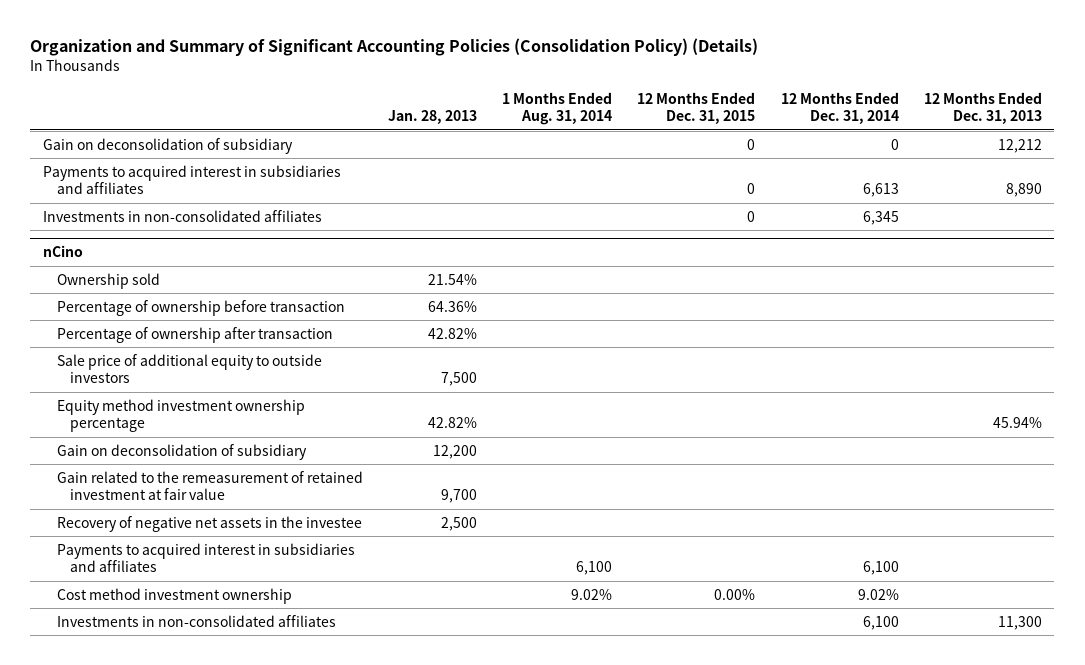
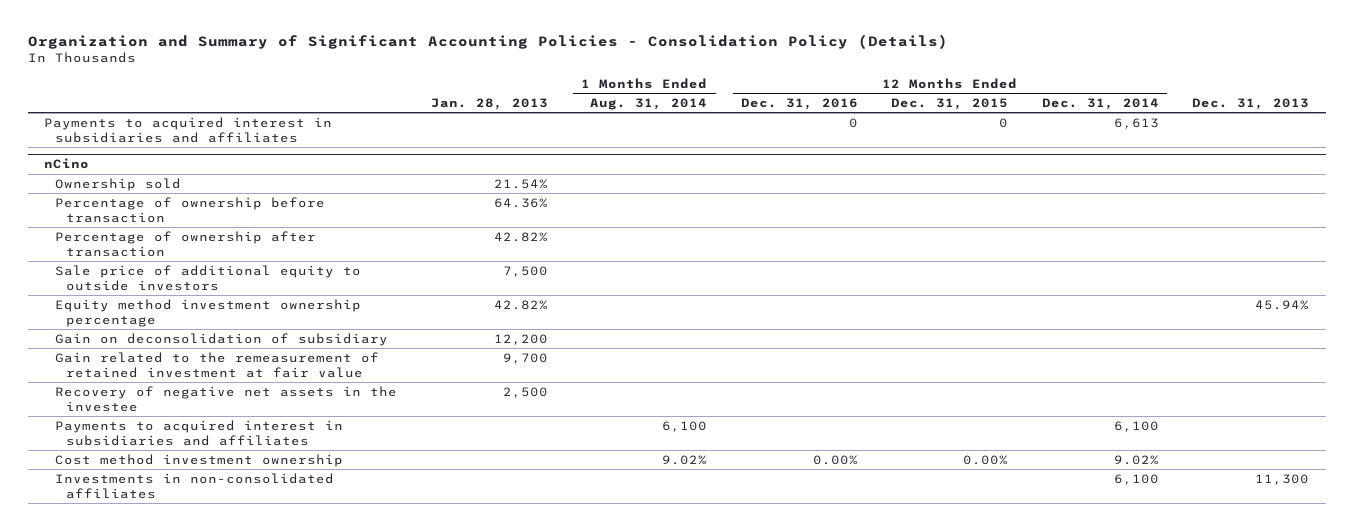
- Organization and Summary of Significant Accounting Policies (Consolidation Policy) (Details)
+ Organization and Summary of Significant Accounting Policies - Consolidation Policy (Details)
- | Jan. 28, 2013 | 1 Months Ended Aug. 31, 2014 | 12 Months Ended Dec. 31, 2015 | 12 Months Ended Dec. 31, 2014 | 12 Months Ended Dec. 31, 2013
+ | Jan. 28, 2013 | 1 Months Ended Aug. 31, 2014 | 12 Months Ended Dec. 31, 2016 | 12 Months Ended Dec. 31, 2015 | 12 Months Ended Dec. 31, 2014 | Dec. 31, 2013
- Gain on deconsolidation of subsidiary | | | 0 | 0 | 12,212
- Investments in non-consolidated affiliates | | | 0 | 6,345 |

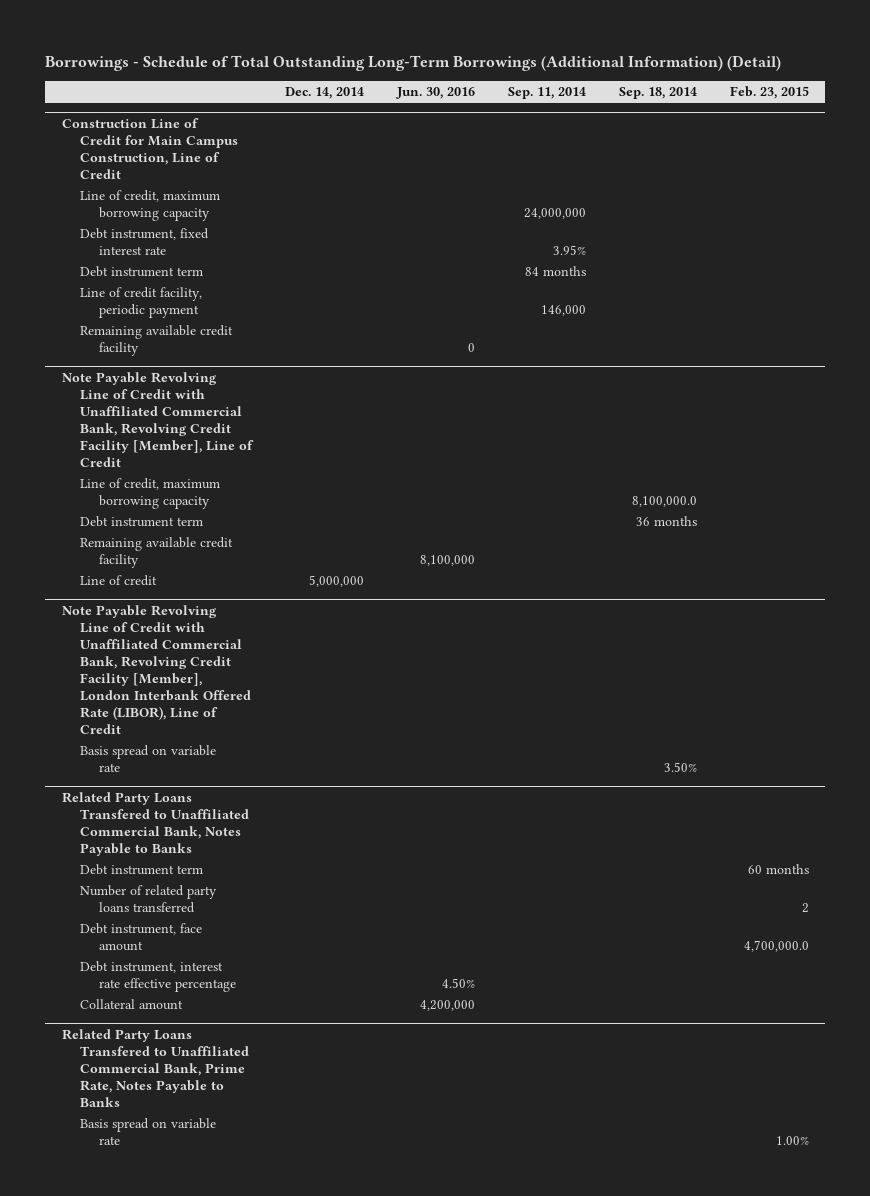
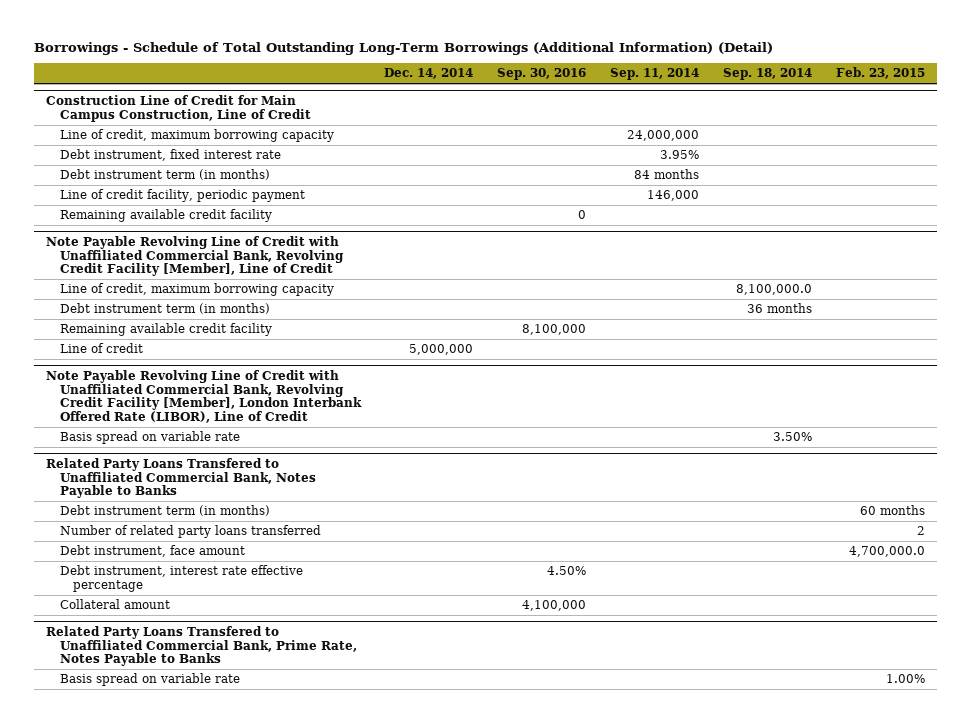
- | Dec. 14, 2014 | Jun. 30, 2016 | Sep. 11, 2014 | Sep. 18, 2014 | Feb. 23, 2015
+ | Dec. 14, 2014 | Sep. 30, 2016 | Sep. 11, 2014 | Sep. 18, 2014 | Feb. 23, 2015
@ Construction Line of Credit for Main Campus Construction, Line of Credit
- Debt instrument term | | | 84 months | |
+ Debt instrument term (in months) | | | 84 months | |
@ Note Payable Revolving Line of Credit with Unaffiliated Commercial Bank, Revolving Credit Facility [Member], Line of Credit
- Debt instrument term | | | | 36 months |
+ Debt instrument term (in months) | | | | 36 months |
@ Related Party Loans Transfered to Unaffiliated Commercial Bank, Notes Payable to Banks
- Debt instrument term | | | | | 60 months
+ Debt instrument term (in months) | | | | | 60 months

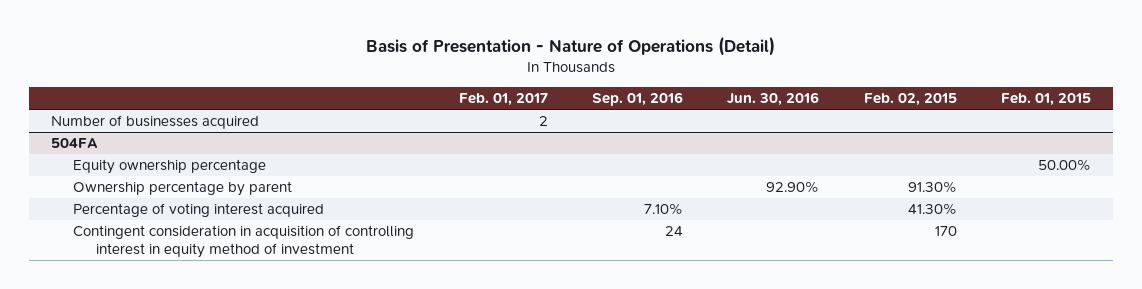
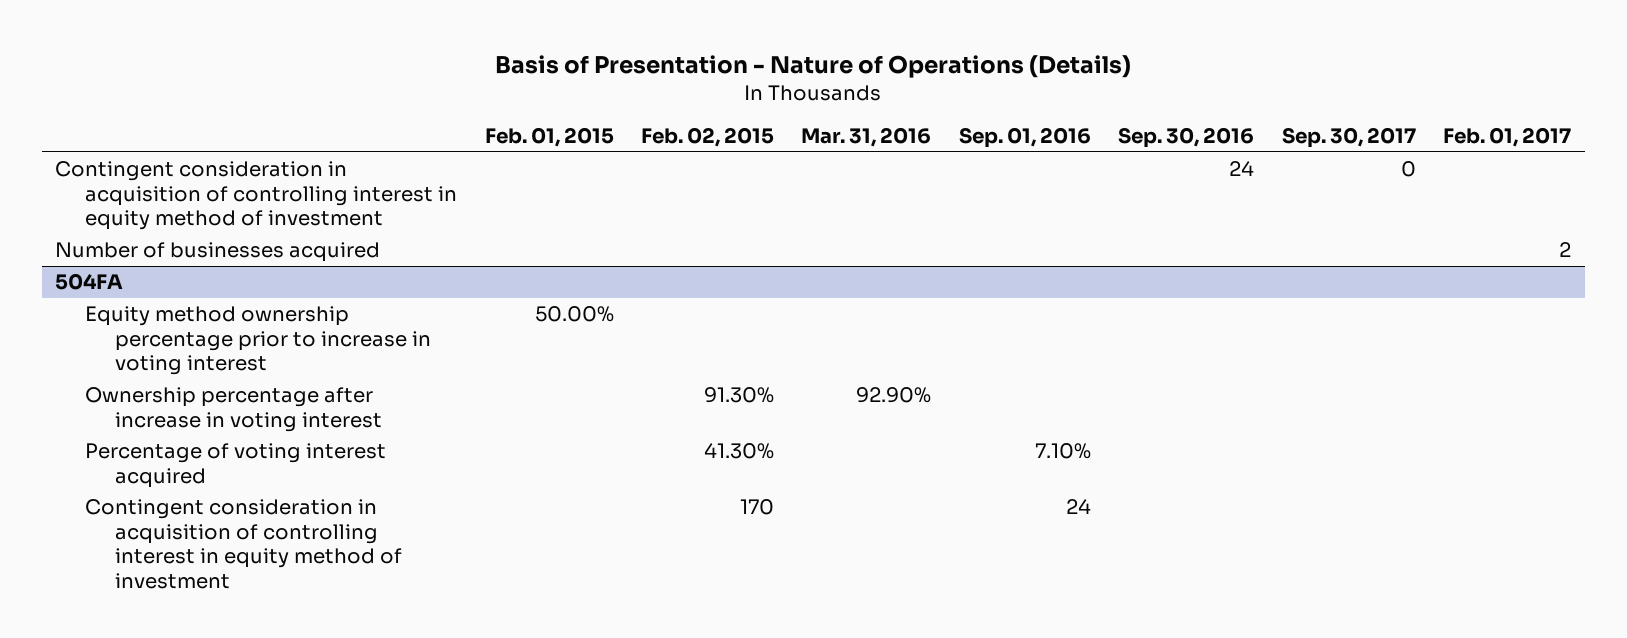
- Basis of Presentation - Nature of Operations (Detail)
+ Basis of Presentation - Nature of Operations (Details)
- | Feb. 01, 2017 | Sep. 01, 2016 | Jun. 30, 2016 | Feb. 02, 2015 | Feb. 01, 2015
+ | Feb. 01, 2015 | Feb. 02, 2015 | Mar. 31, 2016 | Sep. 01, 2016 | Sep. 30, 2016 | Sep. 30, 2017 | Feb. 01, 2017
+ Contingent consideration in acquisition of controlling interest in equity method of investment | | | | | 24 | 0 |
@ 504FA
- Equity ownership percentage | | | | | 50.00%
- Ownership percentage by parent | | | 92.90% | 91.30% |
+ Equity method ownership percentage prior to increase in voting interest | 50.00% | | | | | |
+ Ownership percentage after increase in voting interest | | 91.30% | 92.90% | | | |

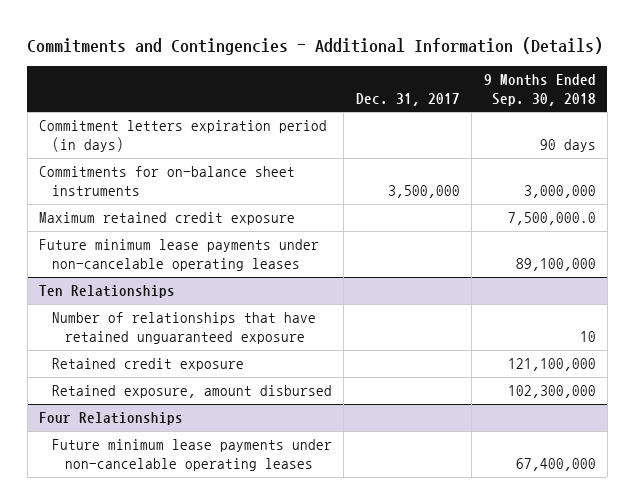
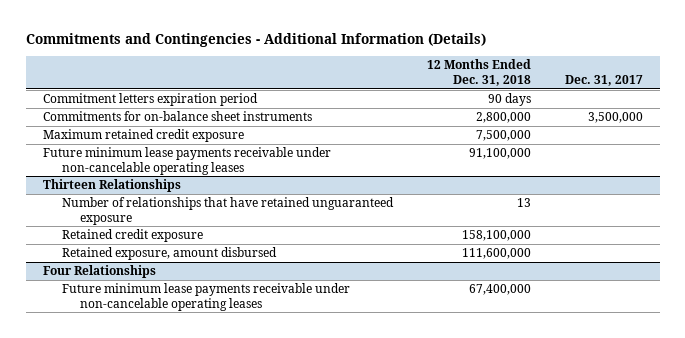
- | Dec. 31, 2017 | 9 Months Ended Sep. 30, 2018
+ | 12 Months Ended Dec. 31, 2018 | Dec. 31, 2017
- Commitment letters expiration period (in days) | | 90 days
+ Commitment letters expiration period | 90 days |
- Future minimum lease payments under non-cancelable operating leases | | 89,100,000
- Ten Relationships
- Number of relationships that have retained unguaranteed exposure | | 10
- Retained credit exposure | | 121,100,000
- Retained exposure, amount disbursed | | 102,300,000
+ Future minimum lease payments receivable under non-cancelable operating leases | 91,100,000 |
+ Thirteen Relationships
+ Number of relationships that have retained unguaranteed exposure | 13 |
+ Retained credit exposure | 158,100,000 |
+ Retained exposure, amount disbursed | 111,600,000 |
@ Four Relationships
- Future minimum lease payments under non-cancelable operating leases | | 67,400,000
+ Future minimum lease payments receivable under non-cancelable operating leases | 67,400,000 |

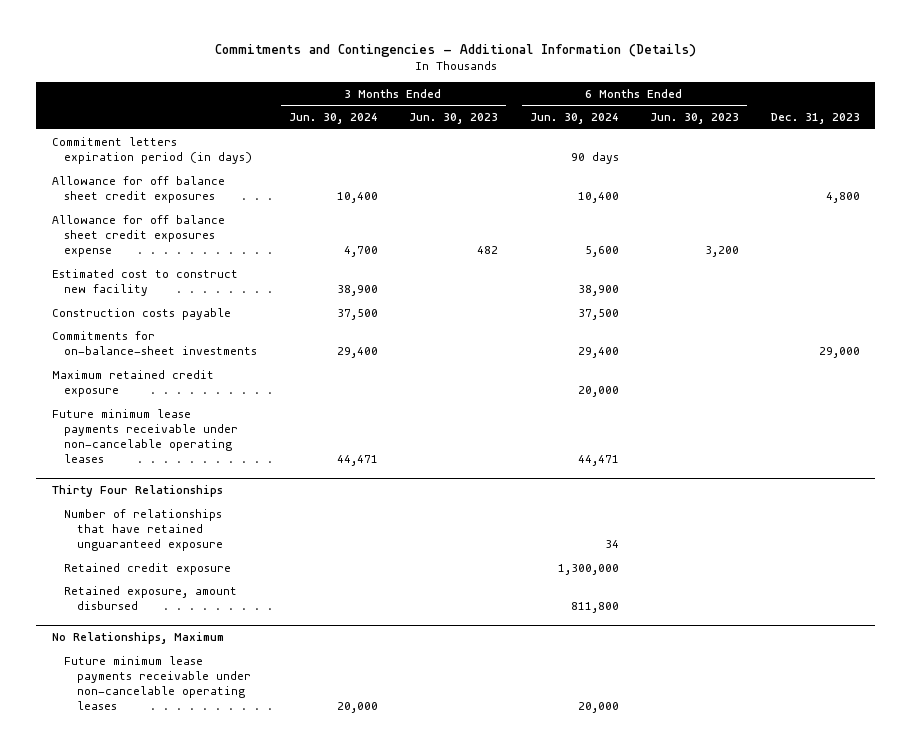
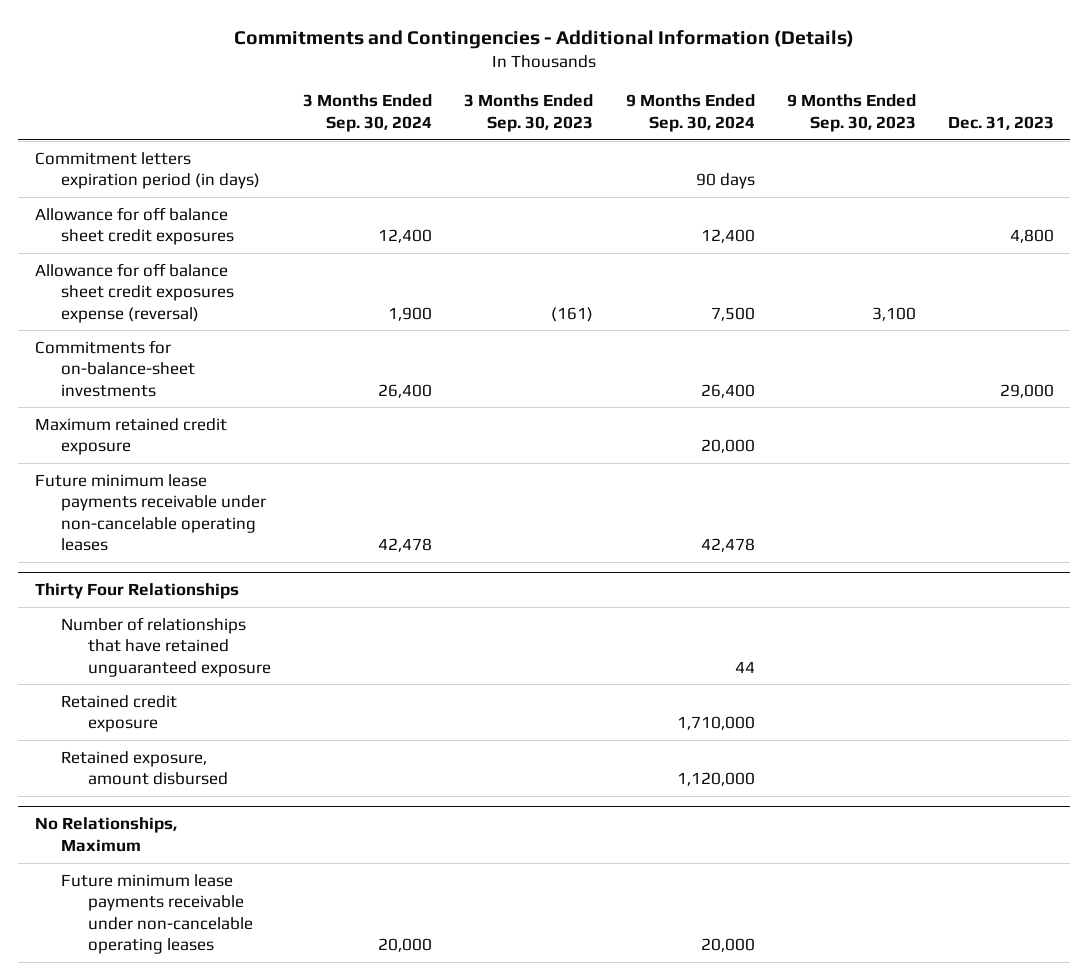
- | 3 Months Ended Jun. 30, 2024 | 3 Months Ended Jun. 30, 2023 | 6 Months Ended Jun. 30, 2024 | 6 Months Ended Jun. 30, 2023 | Dec. 31, 2023
+ | 3 Months Ended Sep. 30, 2024 | 3 Months Ended Sep. 30, 2023 | 9 Months Ended Sep. 30, 2024 | 9 Months Ended Sep. 30, 2023 | Dec. 31, 2023
- Allowance for off balance sheet credit exposures expense | 4,700 | 482 | 5,600 | 3,200 |
- Estimated cost to construct new facility | 38,900 | | 38,900 | |
- Construction costs payable | 37,500 | | 37,500 | |
+ Allowance for off balance sheet credit exposures expense (reversal) | 1,900 | (161) | 7,500 | 3,100 |

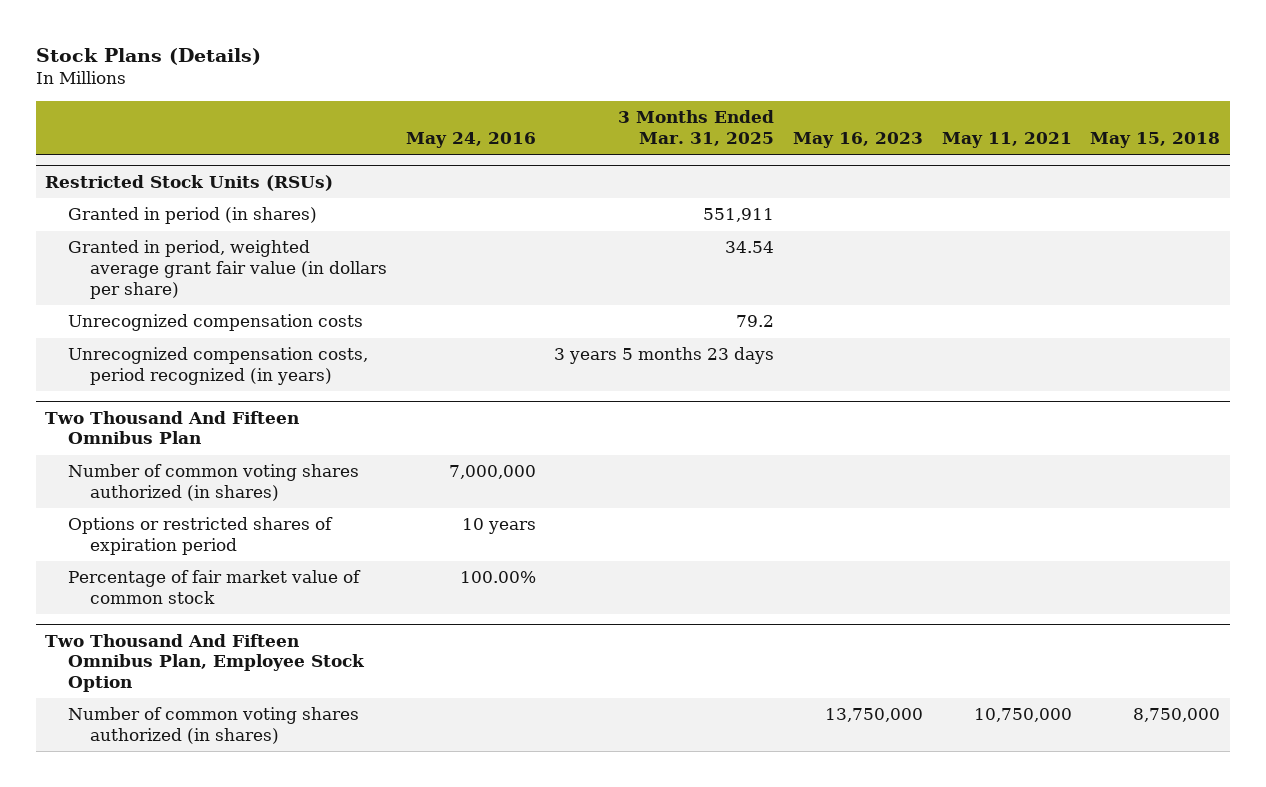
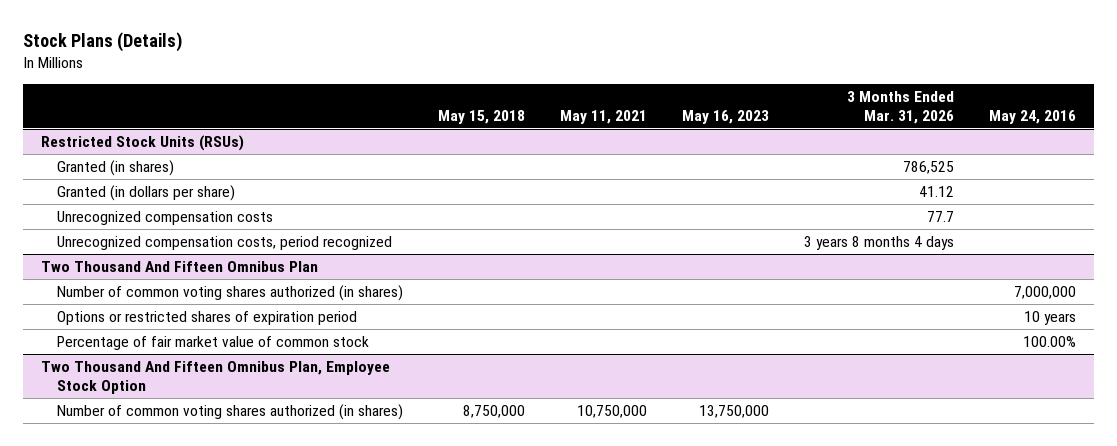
- | May 24, 2016 | 3 Months Ended Mar. 31, 2025 | May 16, 2023 | May 11, 2021 | May 15, 2018
+ | May 15, 2018 | May 11, 2021 | May 16, 2023 | 3 Months Ended Mar. 31, 2026 | May 24, 2016
@ Restricted Stock Units (RSUs)
- Granted in period (in shares) | | 551,911 | | |
- Granted in period, weighted average grant fair value (in dollars per share) | | 34.54 | | |
+ Granted (in shares) | | | | 786,525 |
+ Granted (in dollars per share) | | | | 41.12 |
- Unrecognized compensation costs, period recognized (in years) | | 3 years 5 months 23 days | | |
+ Unrecognized compensation costs, period recognized | | | | 3 years 8 months 4 days |

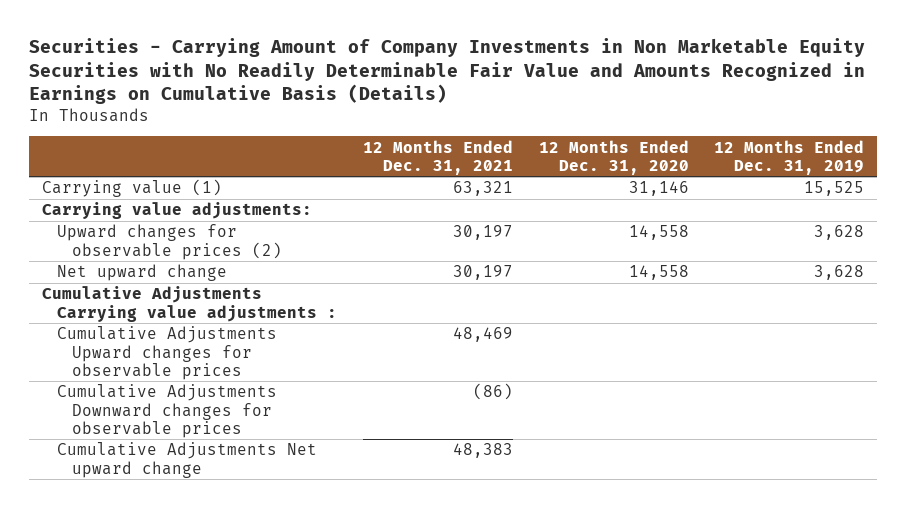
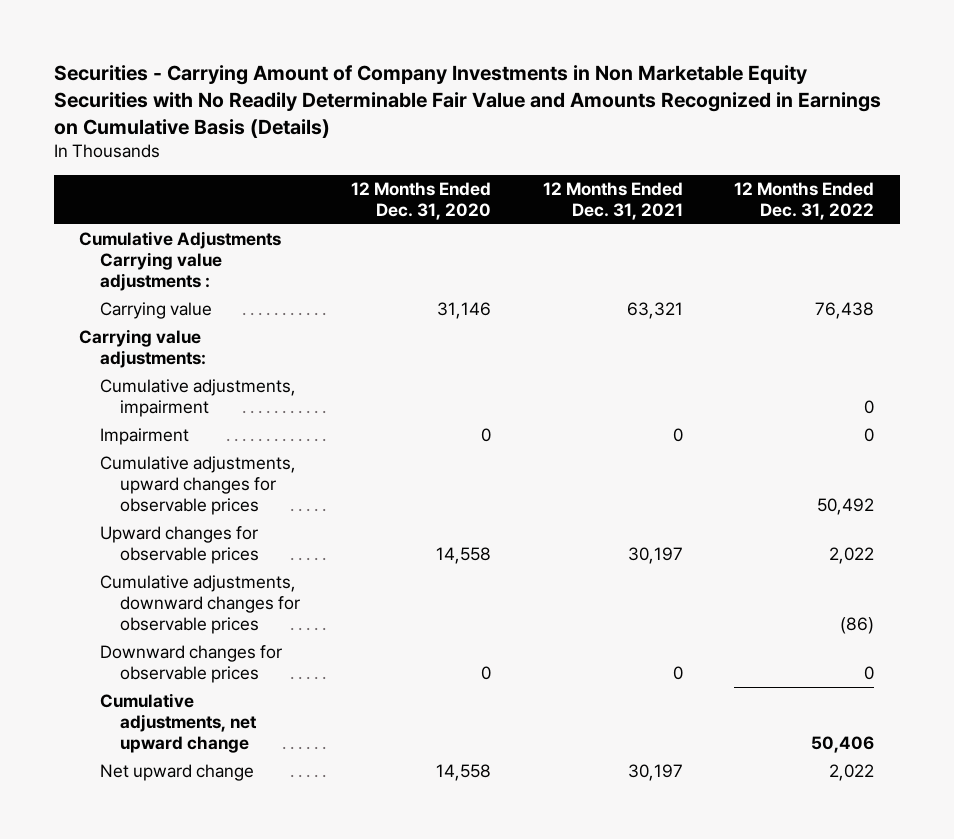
- | 12 Months Ended Dec. 31, 2021 | 12 Months Ended Dec. 31, 2020 | 12 Months Ended Dec. 31, 2019
+ | 12 Months Ended Dec. 31, 2020 | 12 Months Ended Dec. 31, 2021 | 12 Months Ended Dec. 31, 2022
- Carrying value (1) | 63,321 | 31,146 | 15,525
moved up: Cumulative Adjustments Carrying value adjustments :
+ Carrying value | 31,146 | 63,321 | 76,438
- Upward changes for observable prices (2) | 30,197 | 14,558 | 3,628
+ Cumulative adjustments, impairment | | | 0
+ Impairment | 0 | 0 | 0
+ Cumulative adjustments, upward changes for observable prices | | | 50,492
+ Upward changes for observable prices | 14,558 | 30,197 | 2,022
+ Cumulative adjustments, downward changes for observable prices | | | (86)
+ Downward changes for observable prices | 0 | 0 | 0
+ Cumulative adjustments, net upward change | | | 50,406
- Cumulative Adjustments Upward changes for observable prices | 48,469 | |
- Cumulative Adjustments Downward changes for observable prices | (86) | |
- Cumulative Adjustments Net upward change | 48,383 | |

